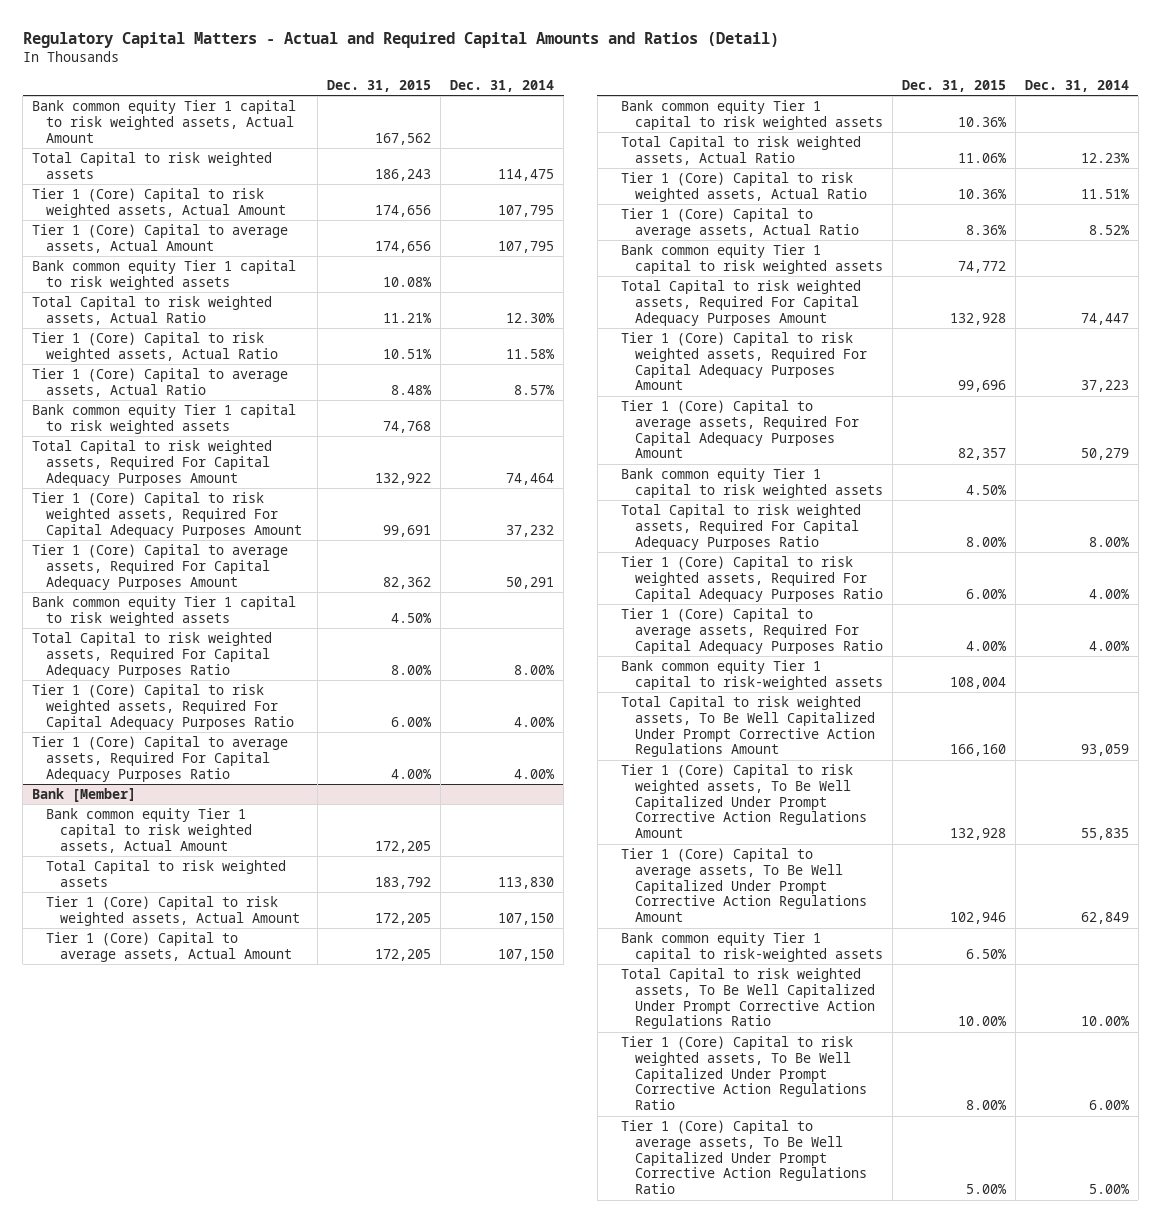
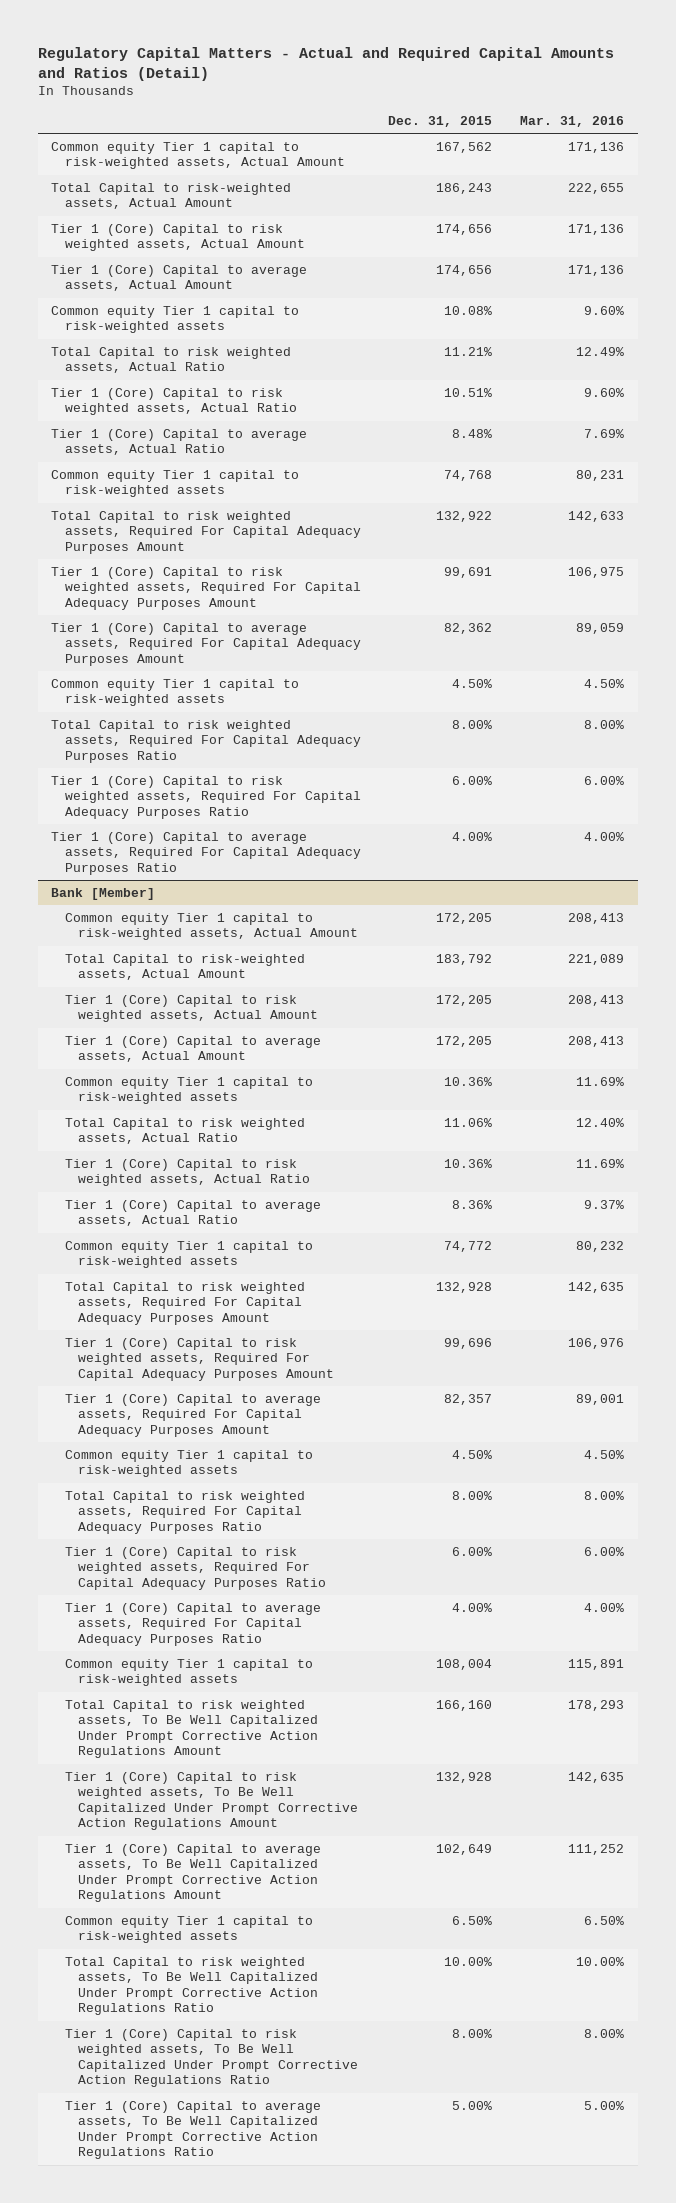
- | Dec. 31, 2015 | Dec. 31, 2014
+ | Dec. 31, 2015 | Mar. 31, 2016
- Bank common equity Tier 1 capital to risk weighted assets, Actual Amount | 167,562 |
- Total Capital to risk weighted assets | 186,243 | 114,475
+ Common equity Tier 1 capital to risk-weighted assets, Actual Amount | 167,562 | 171,136
+ Total Capital to risk-weighted assets, Actual Amount | 186,243 | 222,655
- Bank common equity Tier 1 capital to risk weighted assets | 10.08% |
+ Common equity Tier 1 capital to risk-weighted assets | 10.08% | 9.60%
- Bank common equity Tier 1 capital to risk weighted assets | 74,768 |
+ Common equity Tier 1 capital to risk-weighted assets | 74,768 | 80,231
- Bank common equity Tier 1 capital to risk weighted assets | 4.50% |
+ Common equity Tier 1 capital to risk-weighted assets | 4.50% | 4.50%
@ Bank [Member]
- Bank common equity Tier 1 capital to risk weighted assets, Actual Amount | 172,205 |
- Total Capital to risk weighted assets | 183,792 | 113,830
+ Common equity Tier 1 capital to risk-weighted assets, Actual Amount | 172,205 | 208,413
+ Total Capital to risk-weighted assets, Actual Amount | 183,792 | 221,089
- Bank common equity Tier 1 capital to risk weighted assets | 10.36% |
+ Common equity Tier 1 capital to risk-weighted assets | 10.36% | 11.69%
- Bank common equity Tier 1 capital to risk weighted assets | 74,772 |
+ Common equity Tier 1 capital to risk-weighted assets | 74,772 | 80,232
- Bank common equity Tier 1 capital to risk weighted assets | 4.50% |
+ Common equity Tier 1 capital to risk-weighted assets | 4.50% | 4.50%
- Bank common equity Tier 1 capital to risk-weighted assets | 108,004 |
+ Common equity Tier 1 capital to risk-weighted assets | 108,004 | 115,891
- Tier 1 (Core) Capital to average assets, To Be Well Capitalized Under Prompt Corrective Action Regulations Amount | 102,946 | 62,849
- Bank common equity Tier 1 capital to risk-weighted assets | 6.50% |
+ Tier 1 (Core) Capital to average assets, To Be Well Capitalized Under Prompt Corrective Action Regulations Amount | 102,649 | 111,252
+ Common equity Tier 1 capital to risk-weighted assets | 6.50% | 6.50%

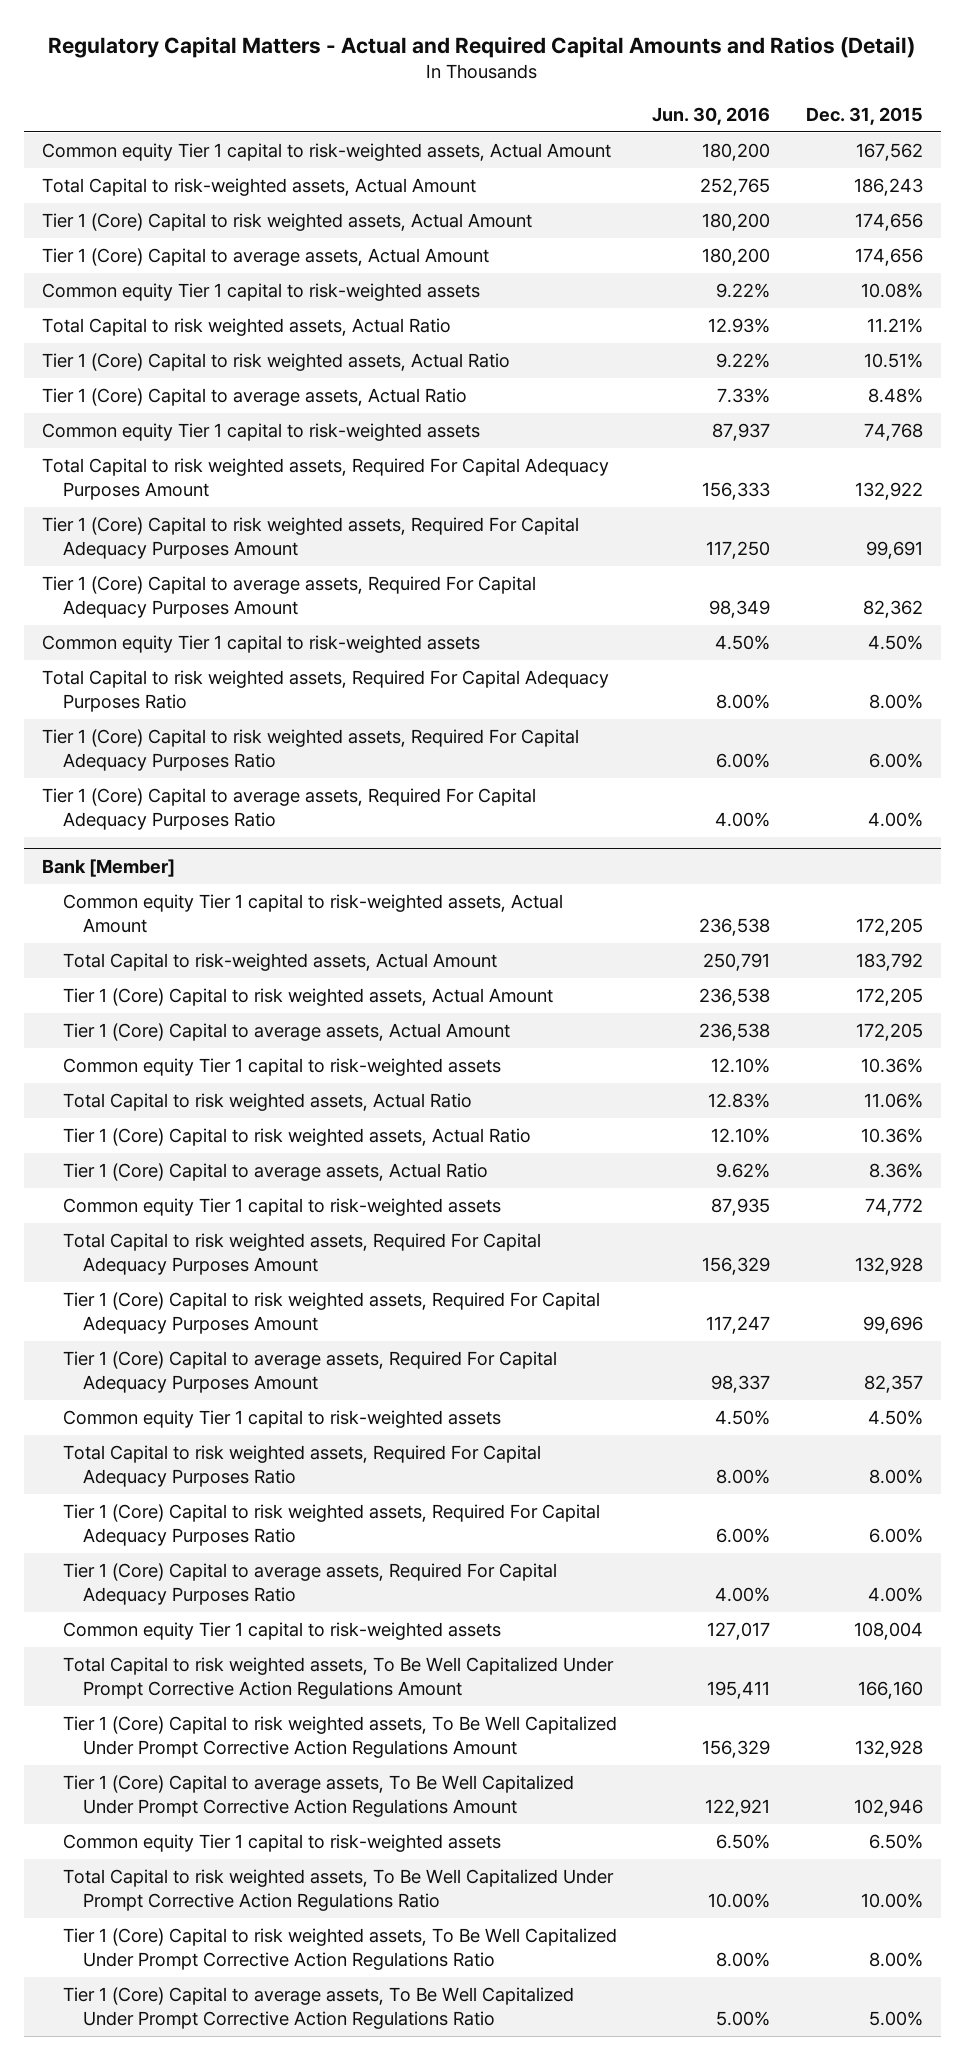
- | Dec. 31, 2015 | Mar. 31, 2016
+ | Jun. 30, 2016 | Dec. 31, 2015
@ Bank [Member]
- Tier 1 (Core) Capital to average assets, To Be Well Capitalized Under Prompt Corrective Action Regulations Amount | 102,649 | 111,252
+ Tier 1 (Core) Capital to average assets, To Be Well Capitalized Under Prompt Corrective Action Regulations Amount | 122,921 | 102,946

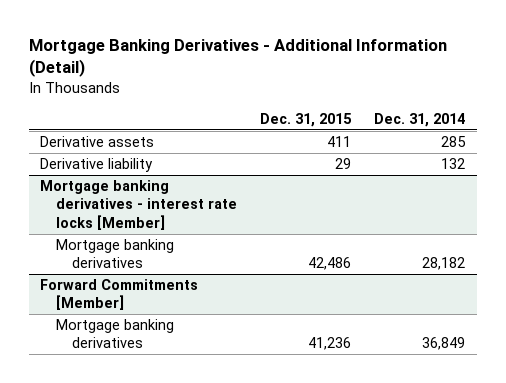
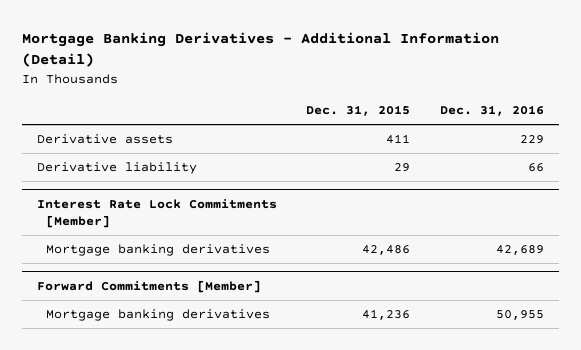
- | Dec. 31, 2015 | Dec. 31, 2014
+ | Dec. 31, 2015 | Dec. 31, 2016
- Mortgage banking derivatives - interest rate locks [Member]
+ Interest Rate Lock Commitments [Member]

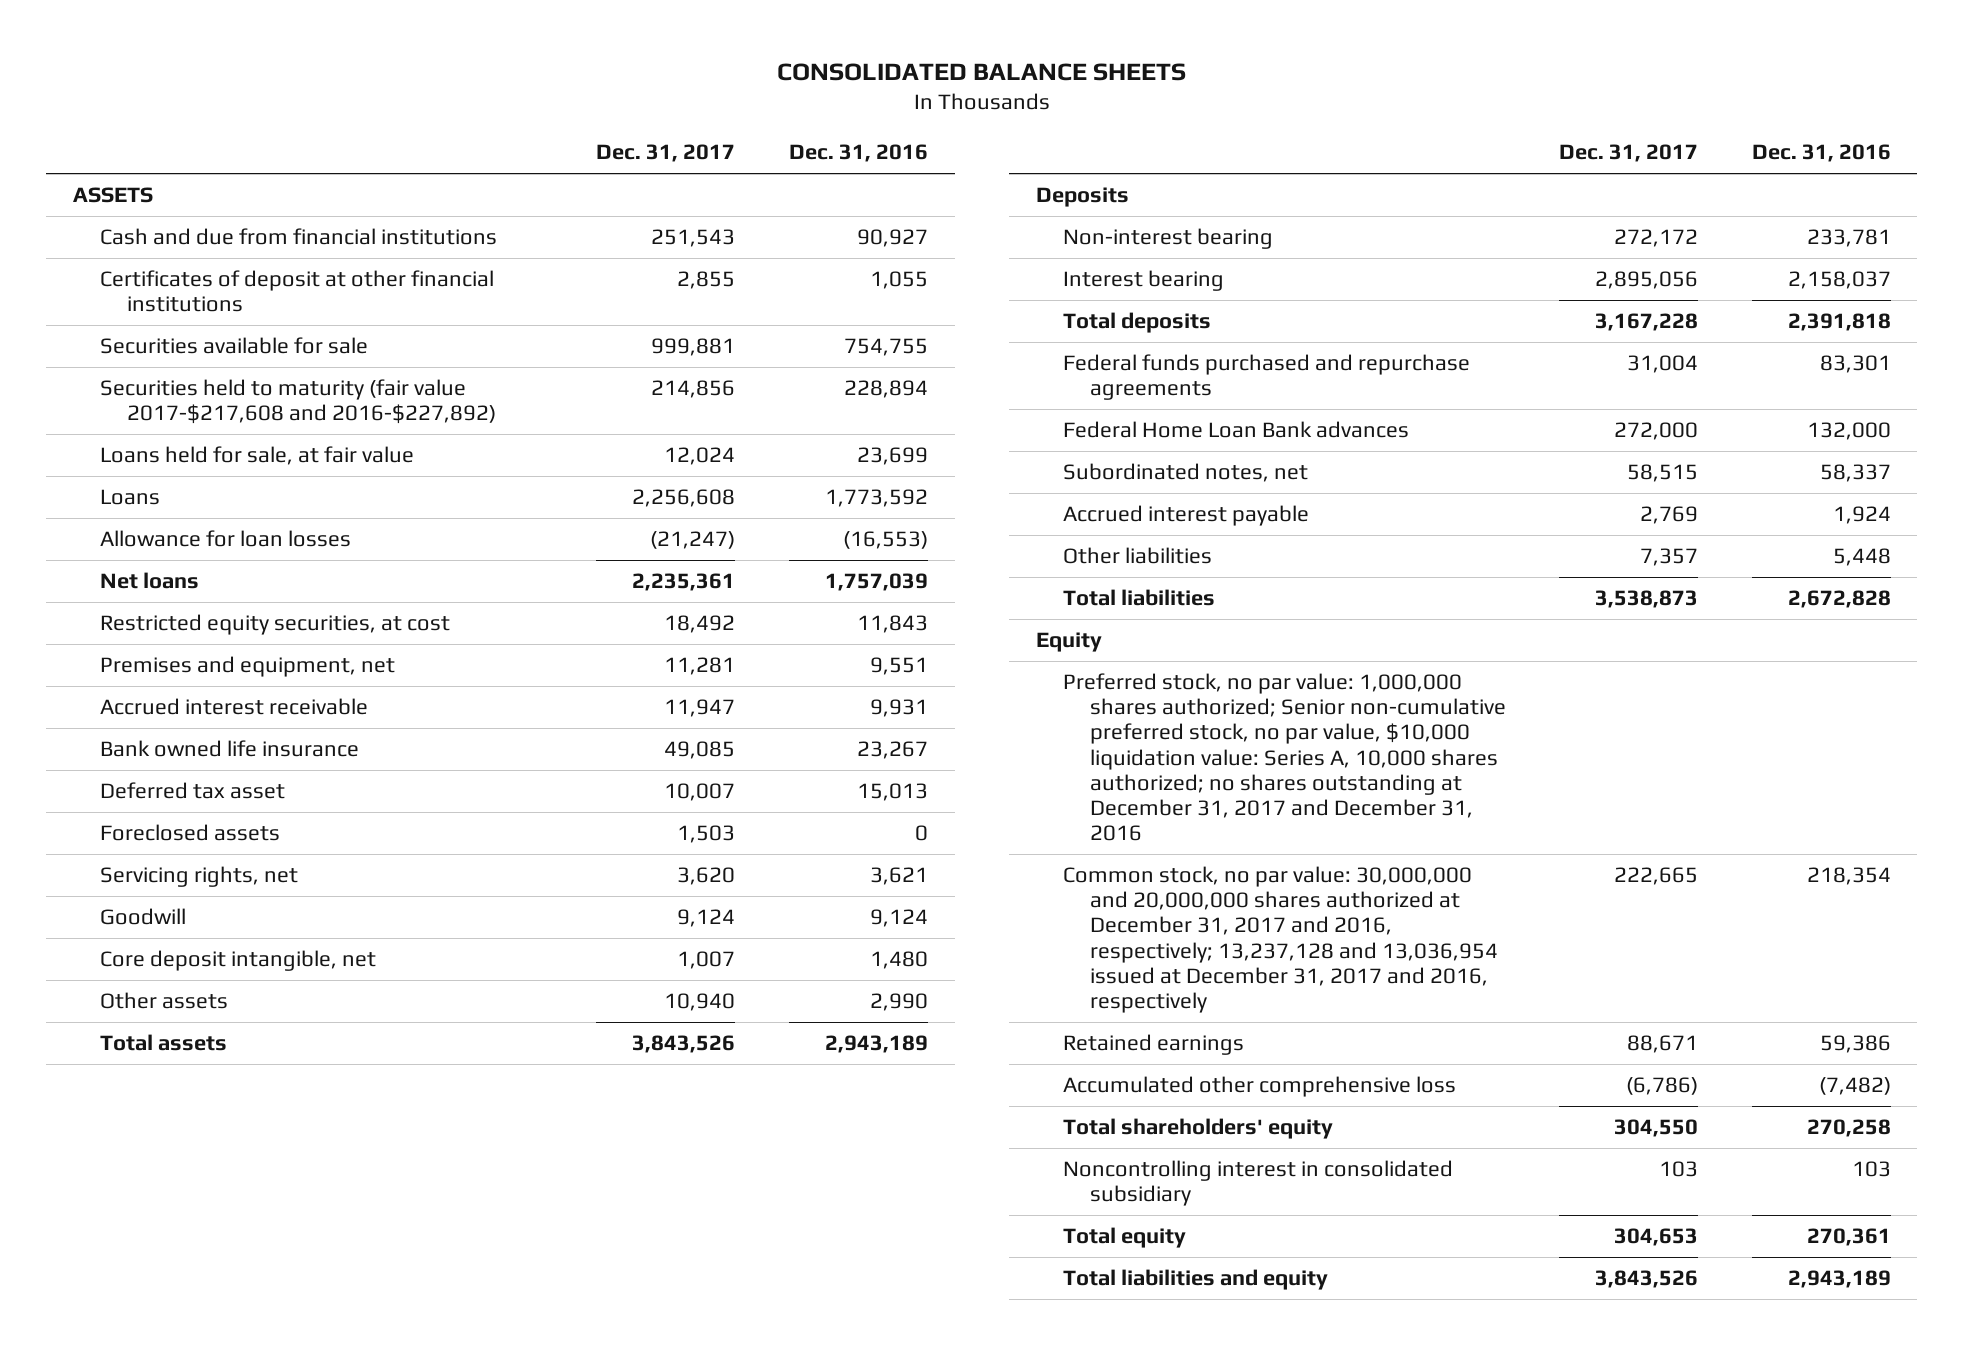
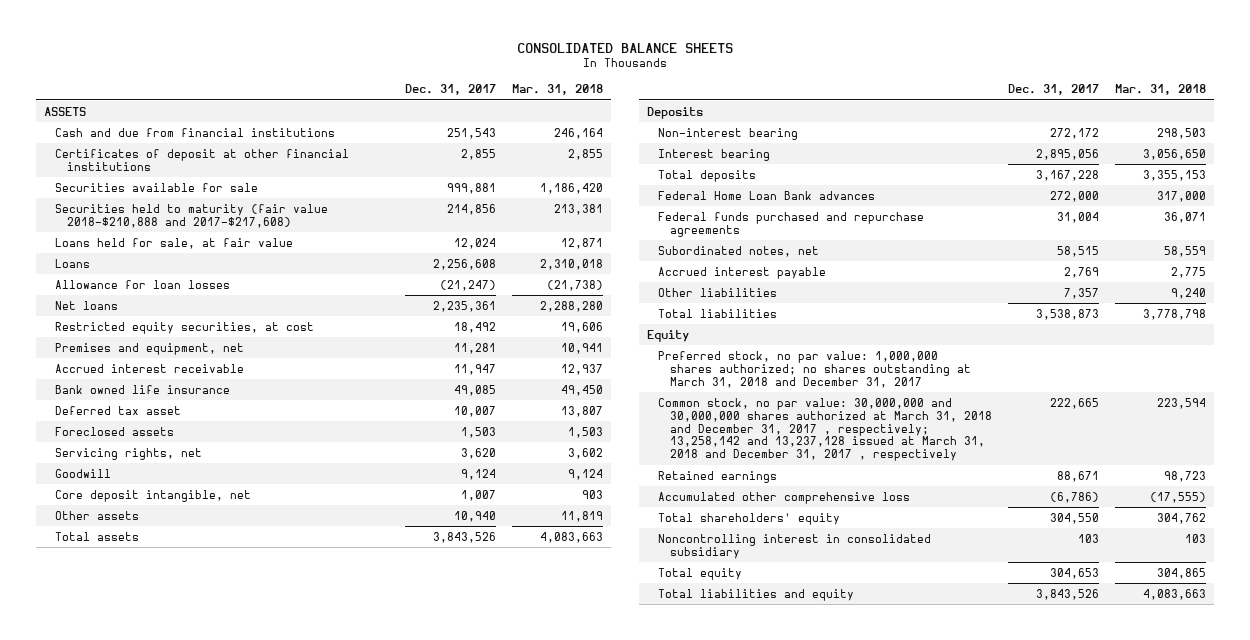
- | Dec. 31, 2017 | Dec. 31, 2016
+ | Dec. 31, 2017 | Mar. 31, 2018
- Securities held to maturity (fair value 2017-$217,608 and 2016-$227,892) | 214,856 | 228,894
+ Securities held to maturity (fair value 2018-$210,888 and 2017-$217,608) | 214,856 | 213,381
moved down: Federal funds purchased and repurchase agreements | 31,004 | 36,071
- Preferred stock, no par value: 1,000,000 shares authorized; Senior non-cumulative preferred stock, no par value, $10,000 liquidation value: Series A, 10,000 shares authorized; no shares outstanding at December 31, 2017 and December 31, 2016
- Common stock, no par value: 30,000,000 and 20,000,000 shares authorized at December 31, 2017 and 2016, respectively; 13,237,128 and 13,036,954 issued at December 31, 2017 and 2016, respectively | 222,665 | 218,354
+ Preferred stock, no par value: 1,000,000 shares authorized; no shares outstanding at March 31, 2018 and December 31, 2017
+ Common stock, no par value: 30,000,000 and 30,000,000 shares authorized at March 31, 2018 and December 31, 2017 , respectively; 13,258,142 and 13,237,128 issued at March 31, 2018 and December 31, 2017 , respectively | 222,665 | 223,594

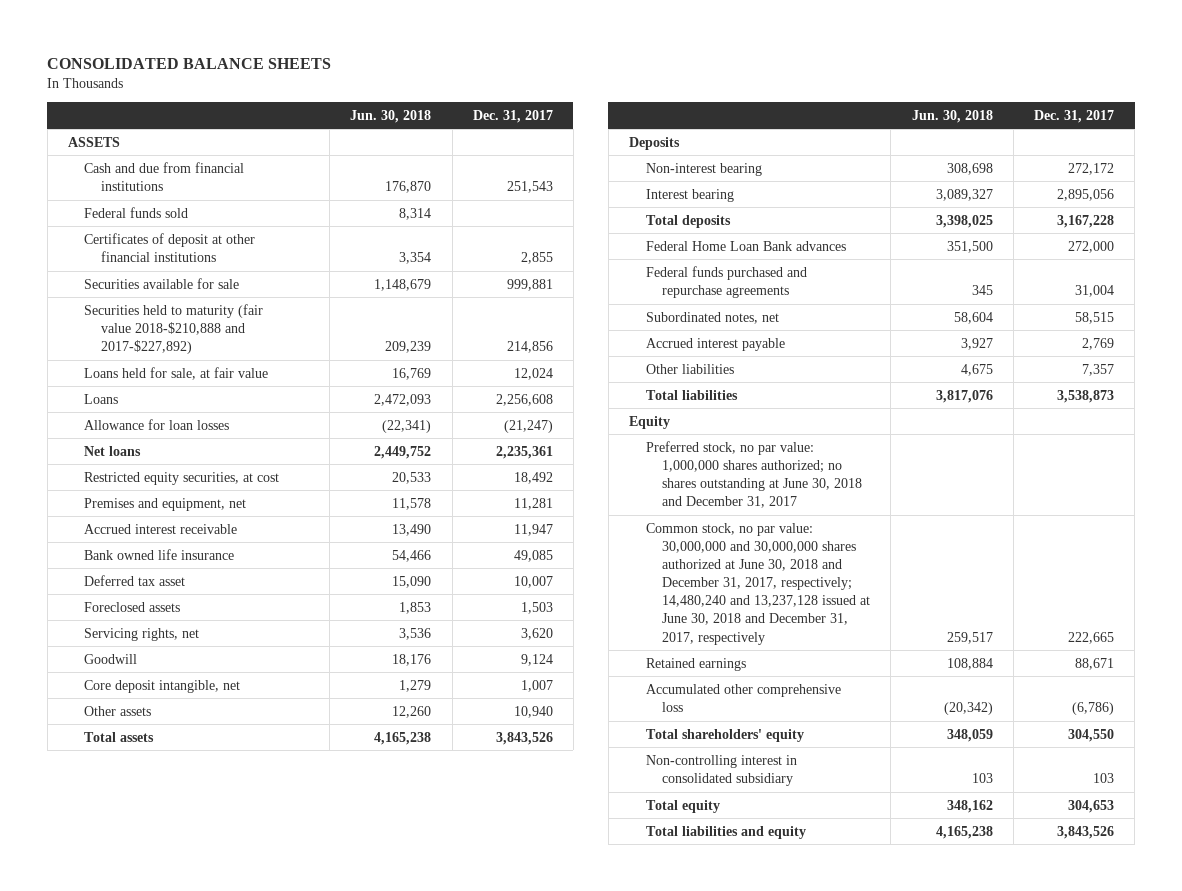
- | Dec. 31, 2017 | Mar. 31, 2018
+ | Jun. 30, 2018 | Dec. 31, 2017
+ Federal funds sold | 8,314 |
- Securities held to maturity (fair value 2018-$210,888 and 2017-$217,608) | 214,856 | 213,381
+ Securities held to maturity (fair value 2018-$210,888 and 2017-$227,892) | 209,239 | 214,856
- Preferred stock, no par value: 1,000,000 shares authorized; no shares outstanding at March 31, 2018 and December 31, 2017
- Common stock, no par value: 30,000,000 and 30,000,000 shares authorized at March 31, 2018 and December 31, 2017 , respectively; 13,258,142 and 13,237,128 issued at March 31, 2018 and December 31, 2017 , respectively | 222,665 | 223,594
+ Preferred stock, no par value: 1,000,000 shares authorized; no shares outstanding at June 30, 2018 and December 31, 2017
+ Common stock, no par value: 30,000,000 and 30,000,000 shares authorized at June 30, 2018 and December 31, 2017, respectively; 14,480,240 and 13,237,128 issued at June 30, 2018 and December 31, 2017, respectively | 259,517 | 222,665
- Noncontrolling interest in consolidated subsidiary | 103 | 103
+ Non-controlling interest in consolidated subsidiary | 103 | 103

